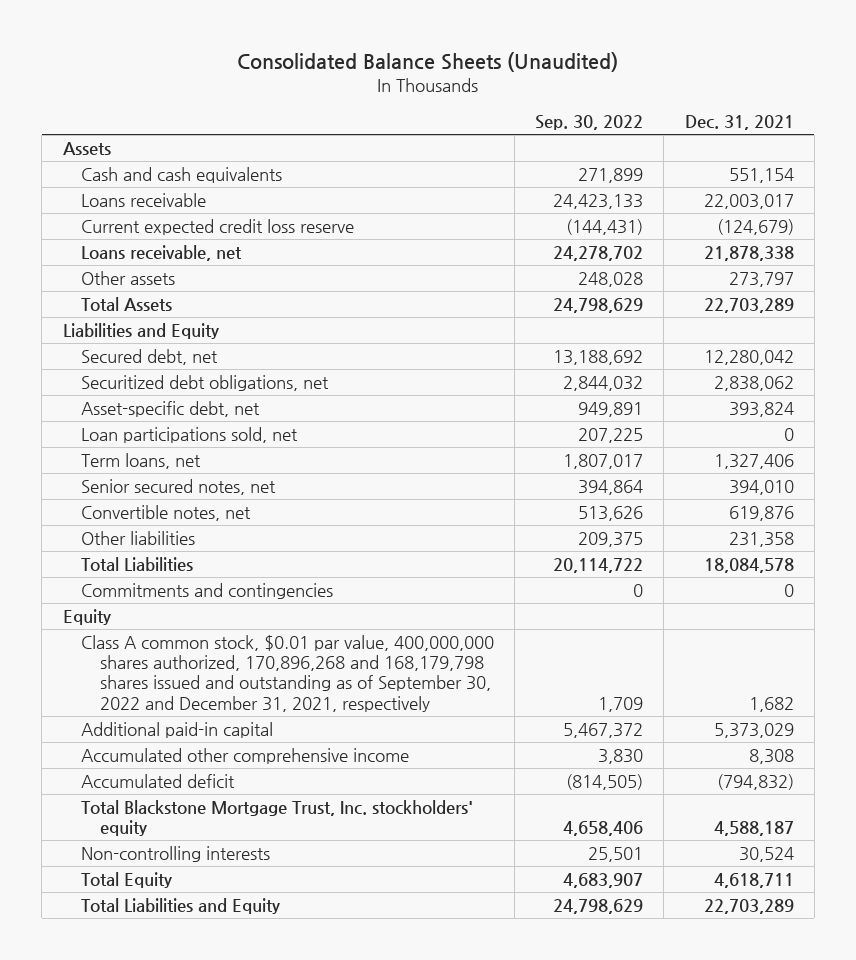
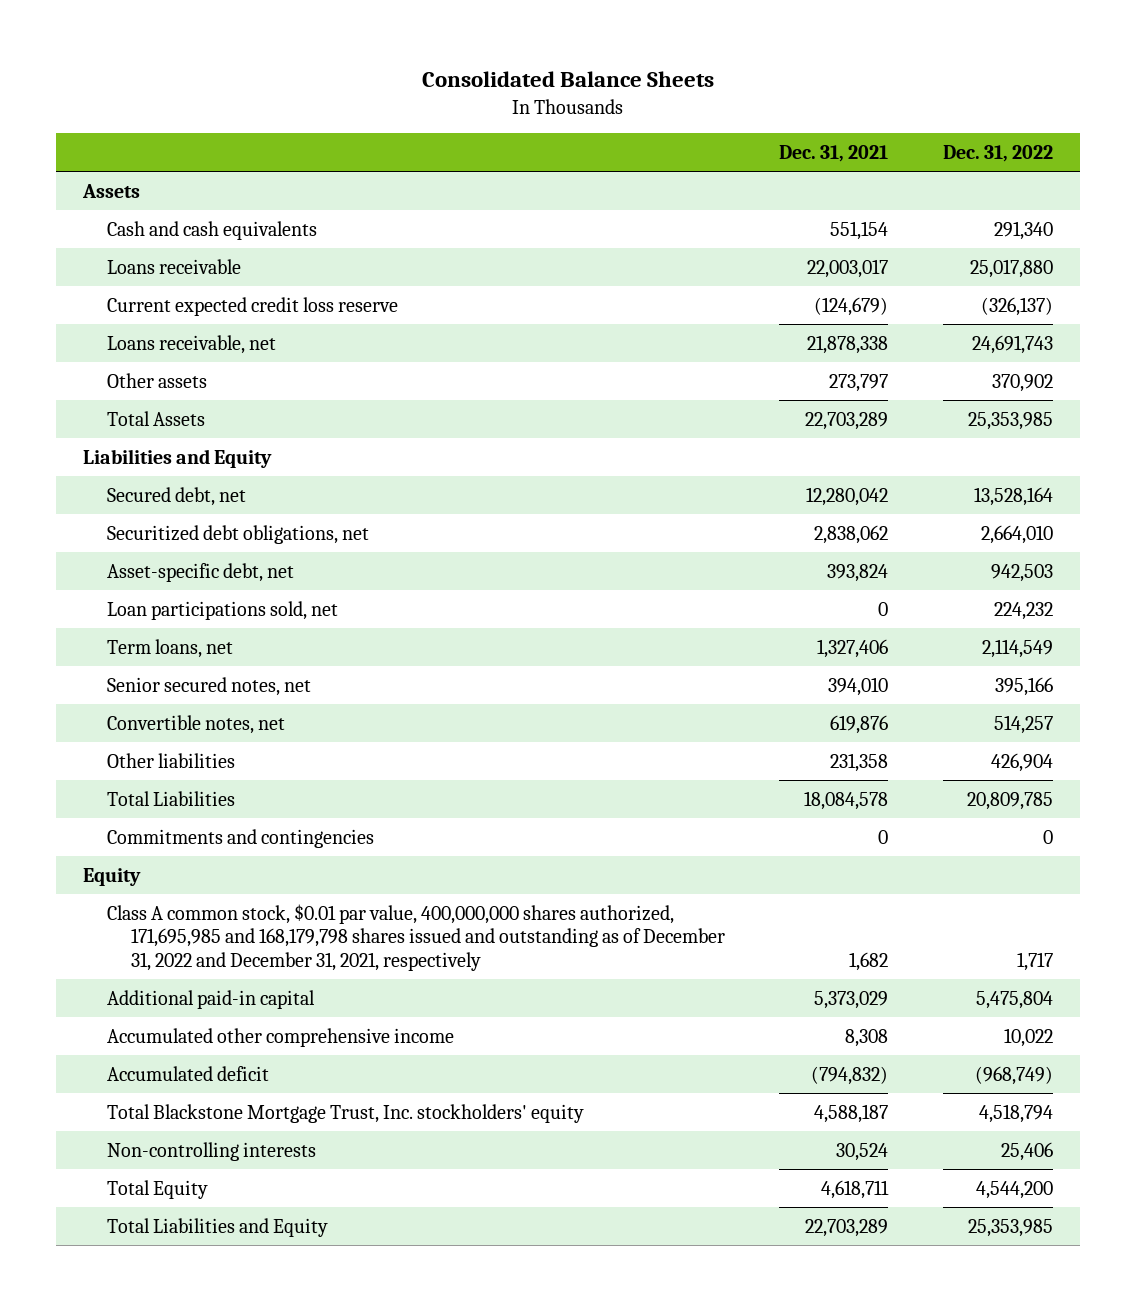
- Consolidated Balance Sheets (Unaudited)
+ Consolidated Balance Sheets
- | Sep. 30, 2022 | Dec. 31, 2021
+ | Dec. 31, 2021 | Dec. 31, 2022
- Class A common stock, $0.01 par value, 400,000,000 shares authorized, 170,896,268 and 168,179,798 shares issued and outstanding as of September 30, 2022 and December 31, 2021, respectively | 1,709 | 1,682
+ Class A common stock, $0.01 par value, 400,000,000 shares authorized, 171,695,985 and 168,179,798 shares issued and outstanding as of December 31, 2022 and December 31, 2021, respectively | 1,682 | 1,717

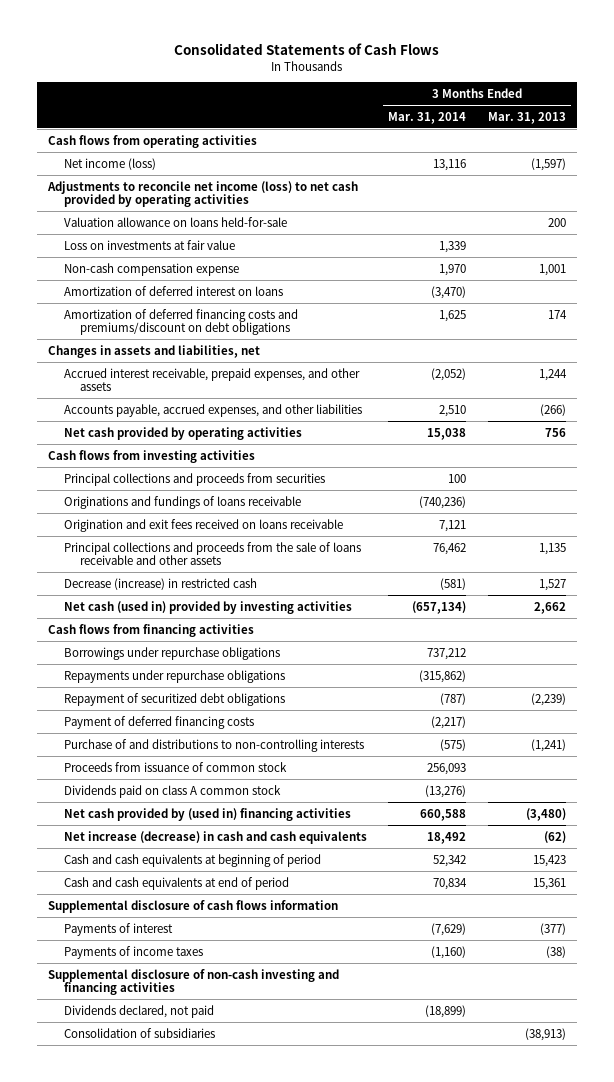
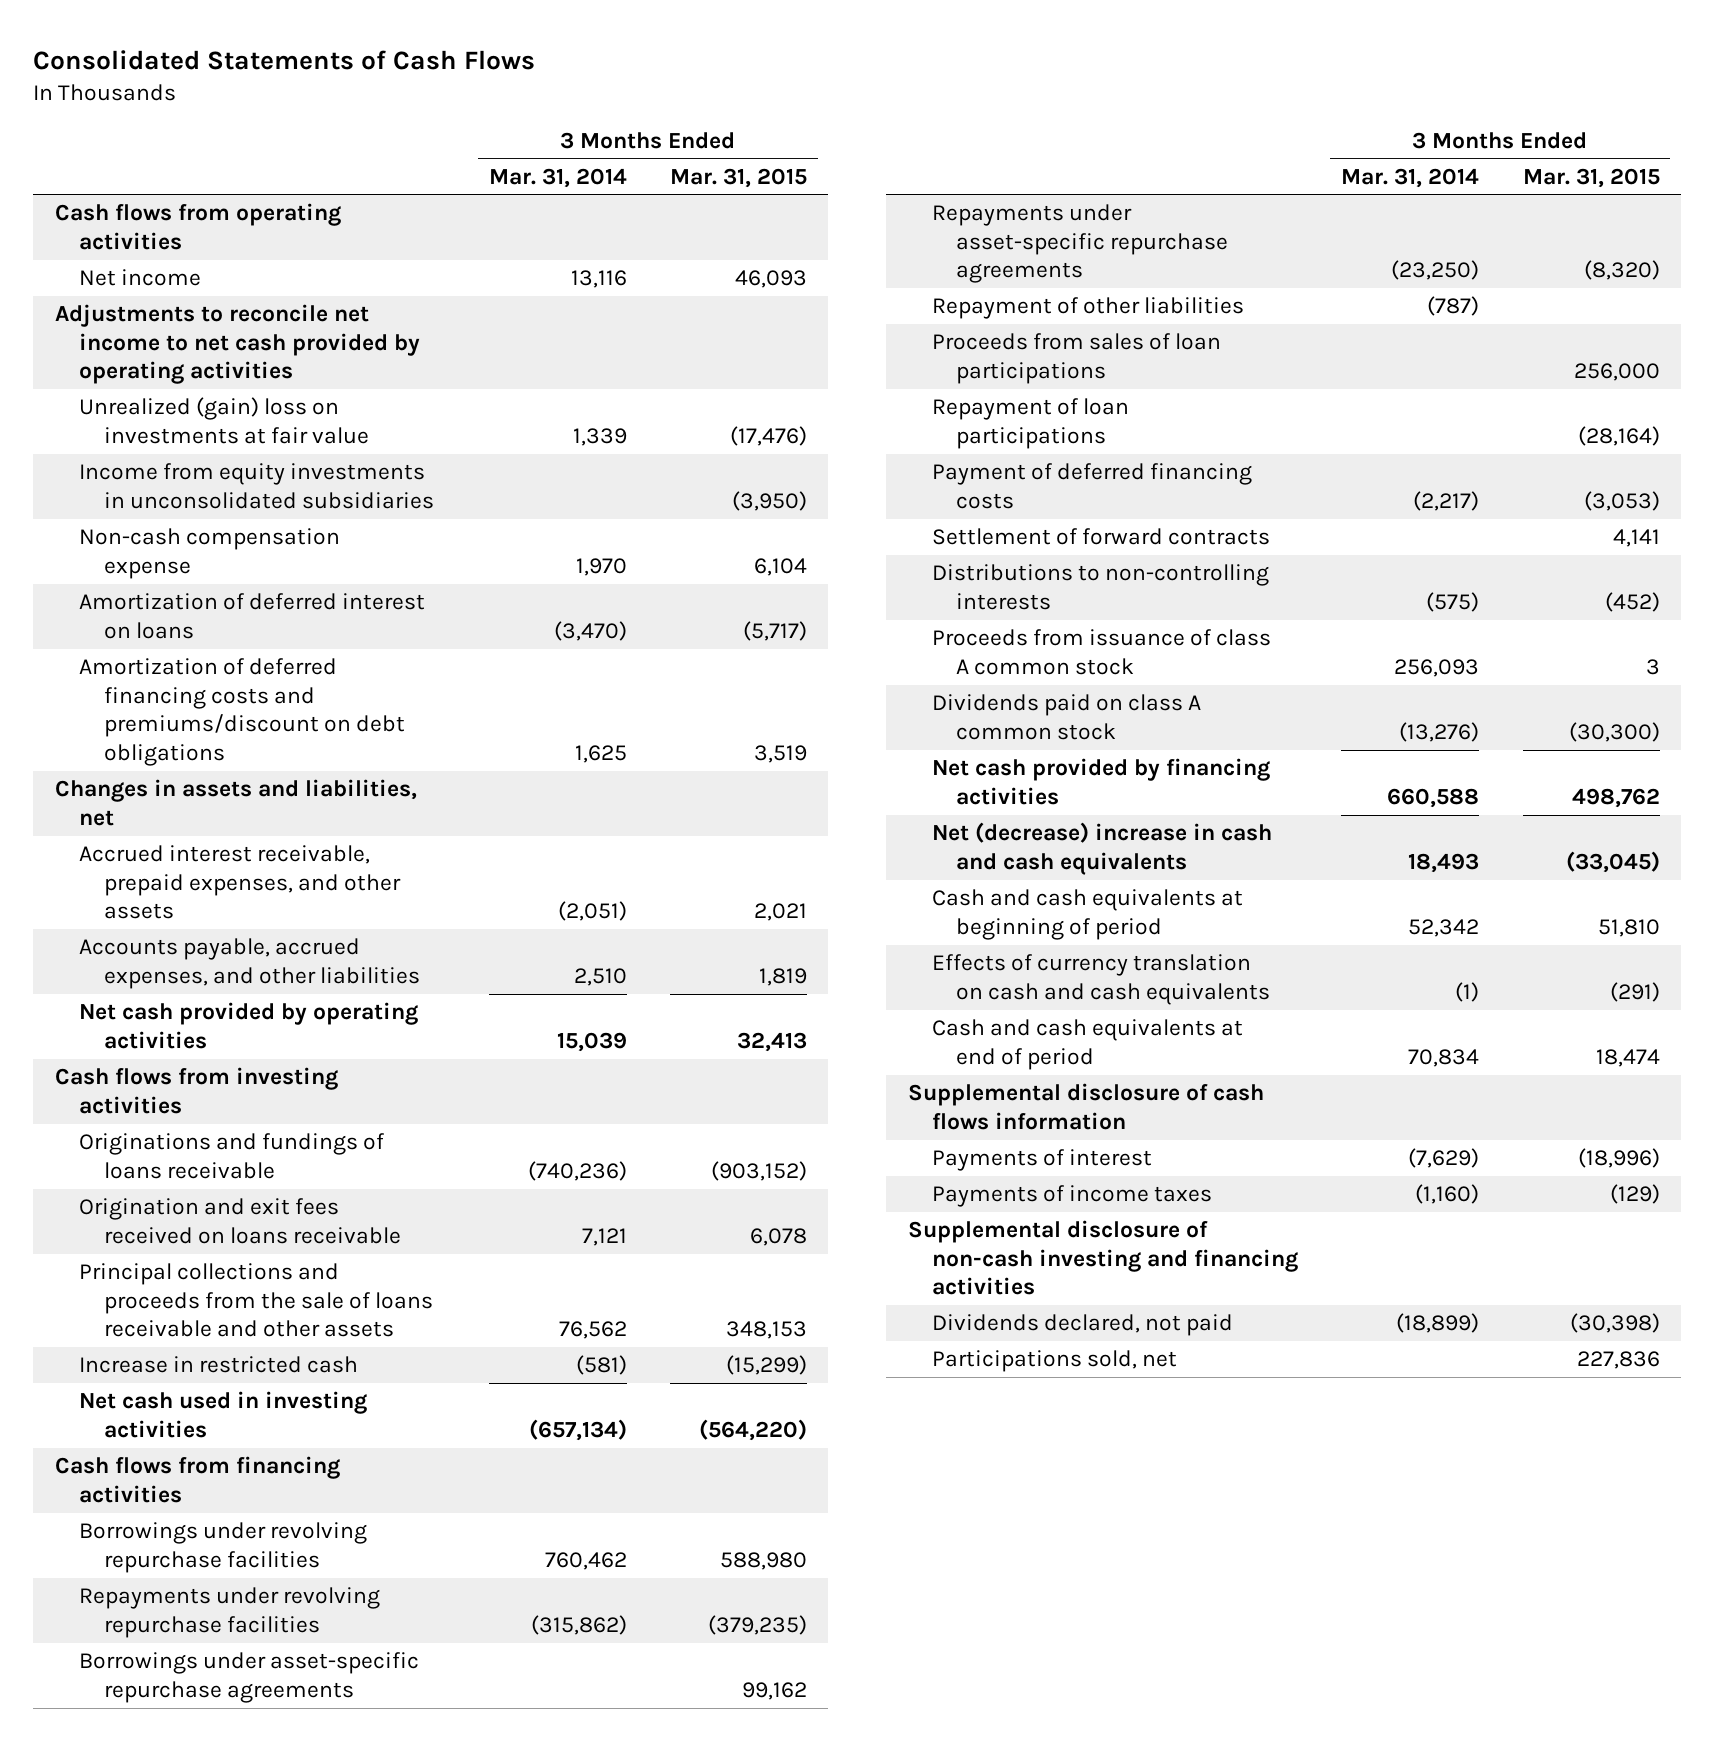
- | 3 Months Ended Mar. 31, 2014 | 3 Months Ended Mar. 31, 2013
+ | 3 Months Ended Mar. 31, 2014 | 3 Months Ended Mar. 31, 2015
- Net income (loss) | 13,116 | (1,597)
- Adjustments to reconcile net income (loss) to net cash provided by operating activities
- Valuation allowance on loans held-for-sale | | 200
- Loss on investments at fair value | 1,339 |
+ Net income | 13,116 | 46,093
+ Adjustments to reconcile net income to net cash provided by operating activities
+ Unrealized (gain) loss on investments at fair value | 1,339 | (17,476)
+ Income from equity investments in unconsolidated subsidiaries | | (3,950)
- Accrued interest receivable, prepaid expenses, and other assets | (2,052) | 1,244
+ Accrued interest receivable, prepaid expenses, and other assets | (2,051) | 2,021
- Net cash provided by operating activities | 15,038 | 756
+ Net cash provided by operating activities | 15,039 | 32,413
- Principal collections and proceeds from securities | 100 |
- Principal collections and proceeds from the sale of loans receivable and other assets | 76,462 | 1,135
- Decrease (increase) in restricted cash | (581) | 1,527
- Net cash (used in) provided by investing activities | (657,134) | 2,662
+ Principal collections and proceeds from the sale of loans receivable and other assets | 76,562 | 348,153
+ Increase in restricted cash | (581) | (15,299)
+ Net cash used in investing activities | (657,134) | (564,220)
- Borrowings under repurchase obligations | 737,212 |
- Repayments under repurchase obligations | (315,862) |
- Repayment of securitized debt obligations | (787) | (2,239)
+ Borrowings under revolving repurchase facilities | 760,462 | 588,980
+ Repayments under revolving repurchase facilities | (315,862) | (379,235)
+ Borrowings under asset-specific repurchase agreements | | 99,162
+ Repayments under asset-specific repurchase agreements | (23,250) | (8,320)
+ Repayment of other liabilities | (787) |
+ Proceeds from sales of loan participations | | 256,000
+ Repayment of loan participations | | (28,164)
- Purchase of and distributions to non-controlling interests | (575) | (1,241)
- Proceeds from issuance of common stock | 256,093 |
+ Settlement of forward contracts | | 4,141
+ Distributions to non-controlling interests | (575) | (452)
+ Proceeds from issuance of class A common stock | 256,093 | 3
- Net cash provided by (used in) financing activities | 660,588 | (3,480)
- Net increase (decrease) in cash and cash equivalents | 18,492 | (62)
+ Net cash provided by financing activities | 660,588 | 498,762
+ Net (decrease) increase in cash and cash equivalents | 18,493 | (33,045)
+ Effects of currency translation on cash and cash equivalents | (1) | (291)
- Consolidation of subsidiaries | | (38,913)
+ Participations sold, net | | 227,836

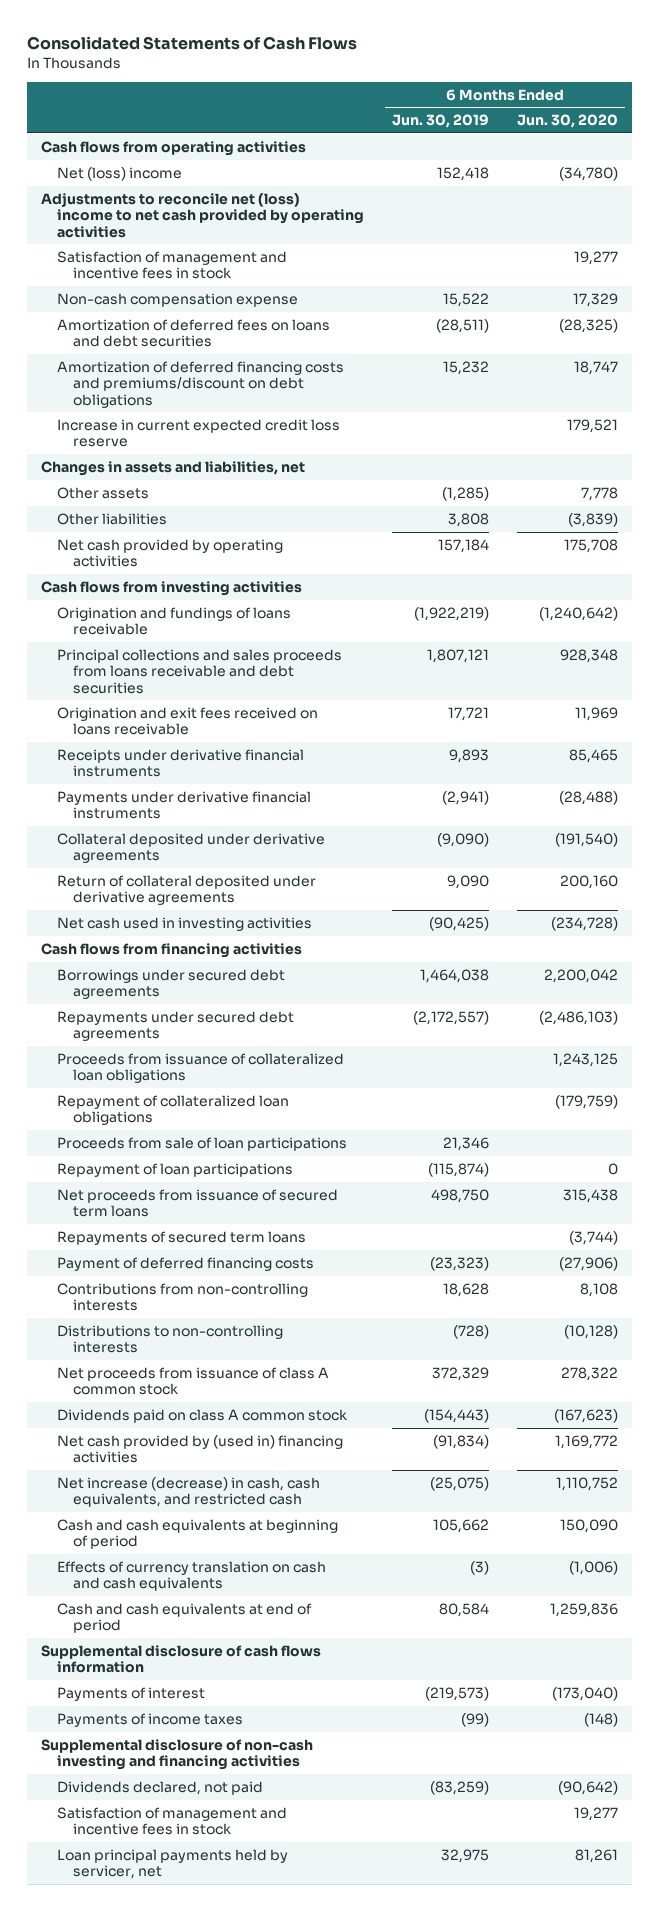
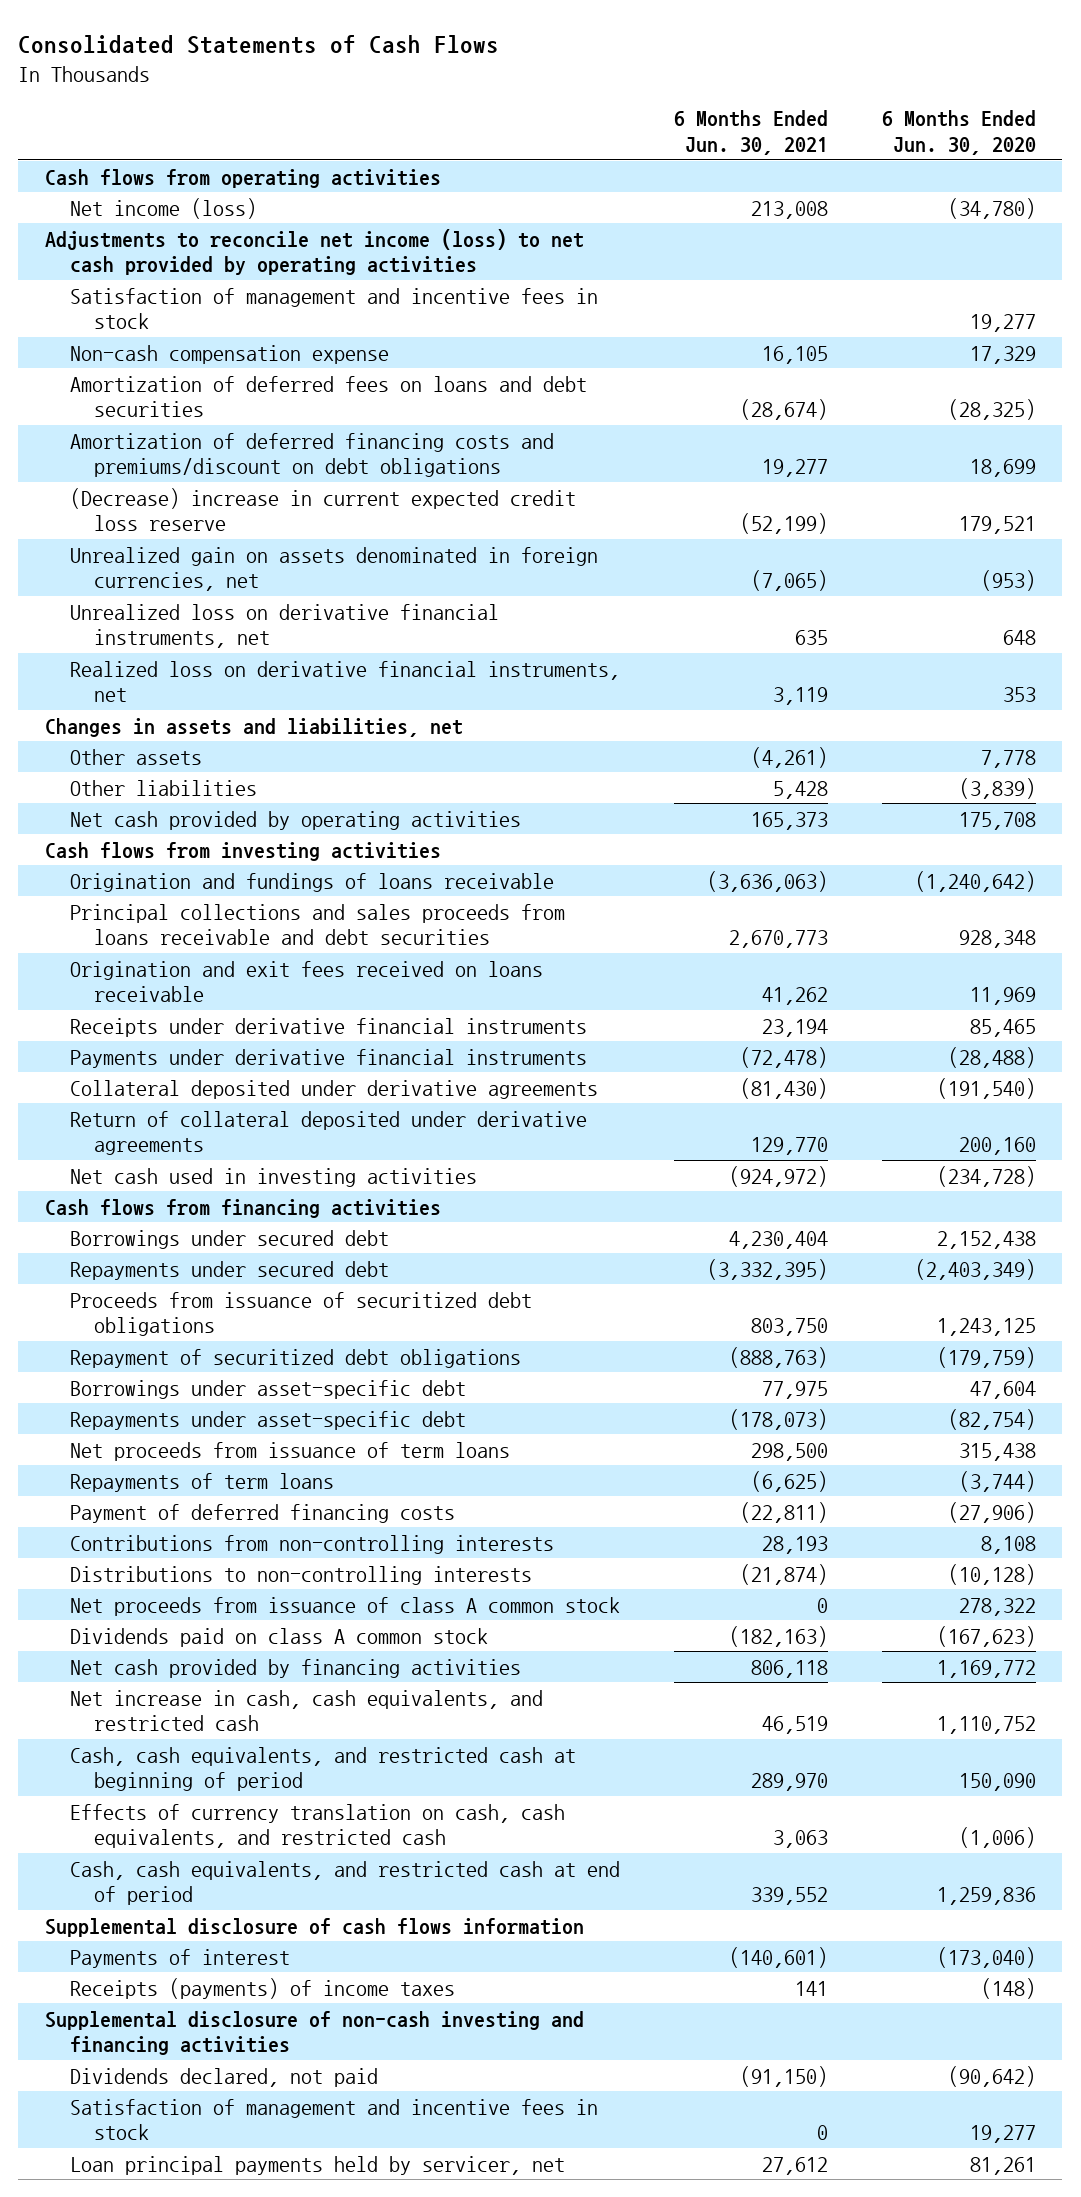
- | 6 Months Ended Jun. 30, 2019 | 6 Months Ended Jun. 30, 2020
+ | 6 Months Ended Jun. 30, 2021 | 6 Months Ended Jun. 30, 2020
- Net (loss) income | 152,418 | (34,780)
- Adjustments to reconcile net (loss) income to net cash provided by operating activities
+ Net income (loss) | 213,008 | (34,780)
+ Adjustments to reconcile net income (loss) to net cash provided by operating activities
- Amortization of deferred financing costs and premiums/discount on debt obligations | 15,232 | 18,747
- Increase in current expected credit loss reserve | | 179,521
+ Amortization of deferred financing costs and premiums/discount on debt obligations | 19,277 | 18,699
+ (Decrease) increase in current expected credit loss reserve | (52,199) | 179,521
+ Unrealized gain on assets denominated in foreign currencies, net | (7,065) | (953)
+ Unrealized loss on derivative financial instruments, net | 635 | 648
+ Realized loss on derivative financial instruments, net | 3,119 | 353
- Borrowings under secured debt agreements | 1,464,038 | 2,200,042
- Repayments under secured debt agreements | (2,172,557) | (2,486,103)
- Proceeds from issuance of collateralized loan obligations | | 1,243,125
- Repayment of collateralized loan obligations | | (179,759)
- Proceeds from sale of loan participations | 21,346 |
- Repayment of loan participations | (115,874) | 0
- Net proceeds from issuance of secured term loans | 498,750 | 315,438
- Repayments of secured term loans | | (3,744)
+ Borrowings under secured debt | 4,230,404 | 2,152,438
+ Repayments under secured debt | (3,332,395) | (2,403,349)
+ Proceeds from issuance of securitized debt obligations | 803,750 | 1,243,125
+ Repayment of securitized debt obligations | (888,763) | (179,759)
+ Borrowings under asset-specific debt | 77,975 | 47,604
+ Repayments under asset-specific debt | (178,073) | (82,754)
+ Net proceeds from issuance of term loans | 298,500 | 315,438
+ Repayments of term loans | (6,625) | (3,744)
- Net cash provided by (used in) financing activities | (91,834) | 1,169,772
- Net increase (decrease) in cash, cash equivalents, and restricted cash | (25,075) | 1,110,752
- Cash and cash equivalents at beginning of period | 105,662 | 150,090
- Effects of currency translation on cash and cash equivalents | (3) | (1,006)
- Cash and cash equivalents at end of period | 80,584 | 1,259,836
+ Net cash provided by financing activities | 806,118 | 1,169,772
+ Net increase in cash, cash equivalents, and restricted cash | 46,519 | 1,110,752
+ Cash, cash equivalents, and restricted cash at beginning of period | 289,970 | 150,090
+ Effects of currency translation on cash, cash equivalents, and restricted cash | 3,063 | (1,006)
+ Cash, cash equivalents, and restricted cash at end of period | 339,552 | 1,259,836
- Payments of income taxes | (99) | (148)
+ Receipts (payments) of income taxes | 141 | (148)

